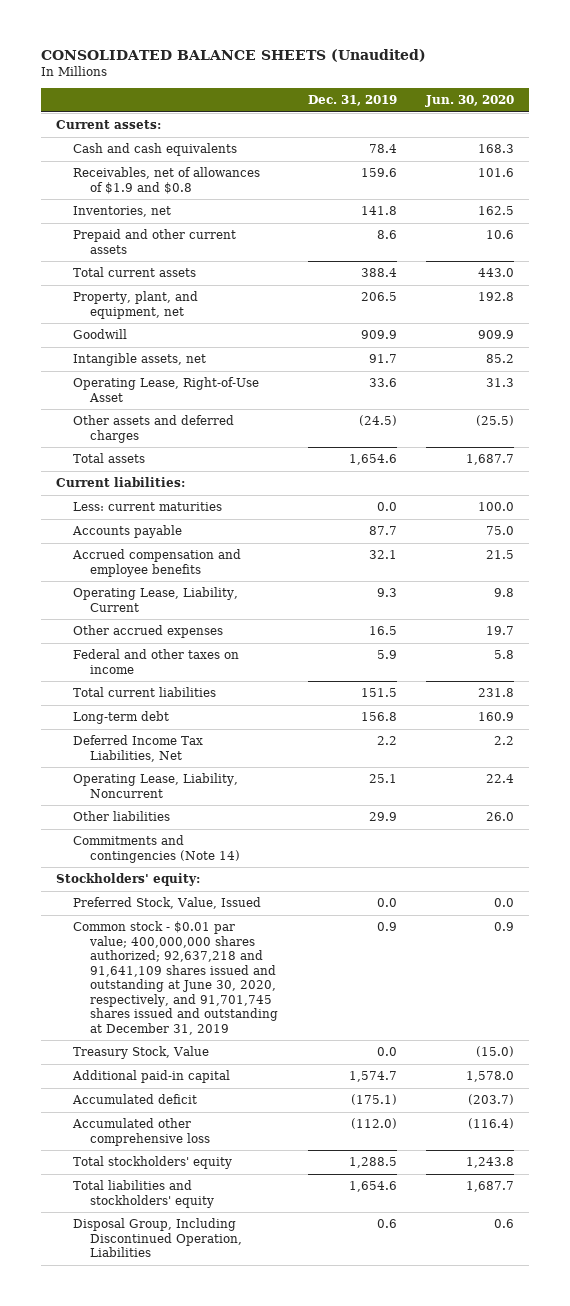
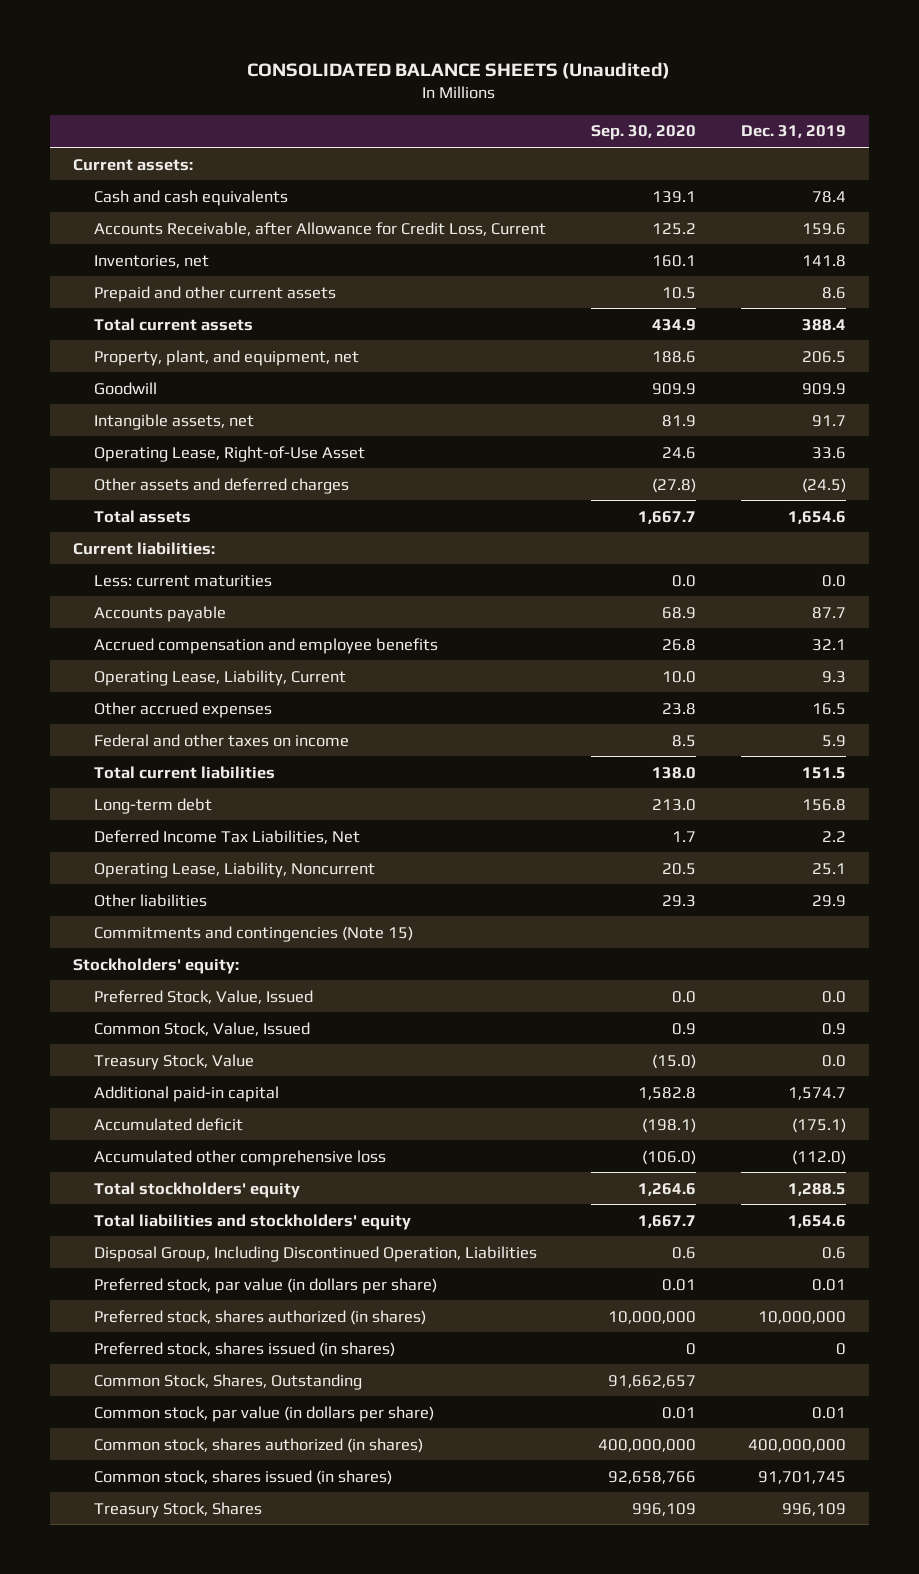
- | Dec. 31, 2019 | Jun. 30, 2020
+ | Sep. 30, 2020 | Dec. 31, 2019
- Receivables, net of allowances of $1.9 and $0.8 | 159.6 | 101.6
+ Accounts Receivable, after Allowance for Credit Loss, Current | 125.2 | 159.6
- Commitments and contingencies (Note 14)
+ Commitments and contingencies (Note 15)
- Common stock - $0.01 par value; 400,000,000 shares authorized; 92,637,218 and 91,641,109 shares issued and outstanding at June 30, 2020, respectively, and 91,701,745 shares issued and outstanding at December 31, 2019 | 0.9 | 0.9
+ Common Stock, Value, Issued | 0.9 | 0.9
+ Preferred stock, par value (in dollars per share) | 0.01 | 0.01
+ Preferred stock, shares authorized (in shares) | 10,000,000 | 10,000,000
+ Preferred stock, shares issued (in shares) | 0 | 0
+ Common Stock, Shares, Outstanding | 91,662,657 |
+ Common stock, par value (in dollars per share) | 0.01 | 0.01
+ Common stock, shares authorized (in shares) | 400,000,000 | 400,000,000
+ Common stock, shares issued (in shares) | 92,658,766 | 91,701,745
+ Treasury Stock, Shares | 996,109 | 996,109

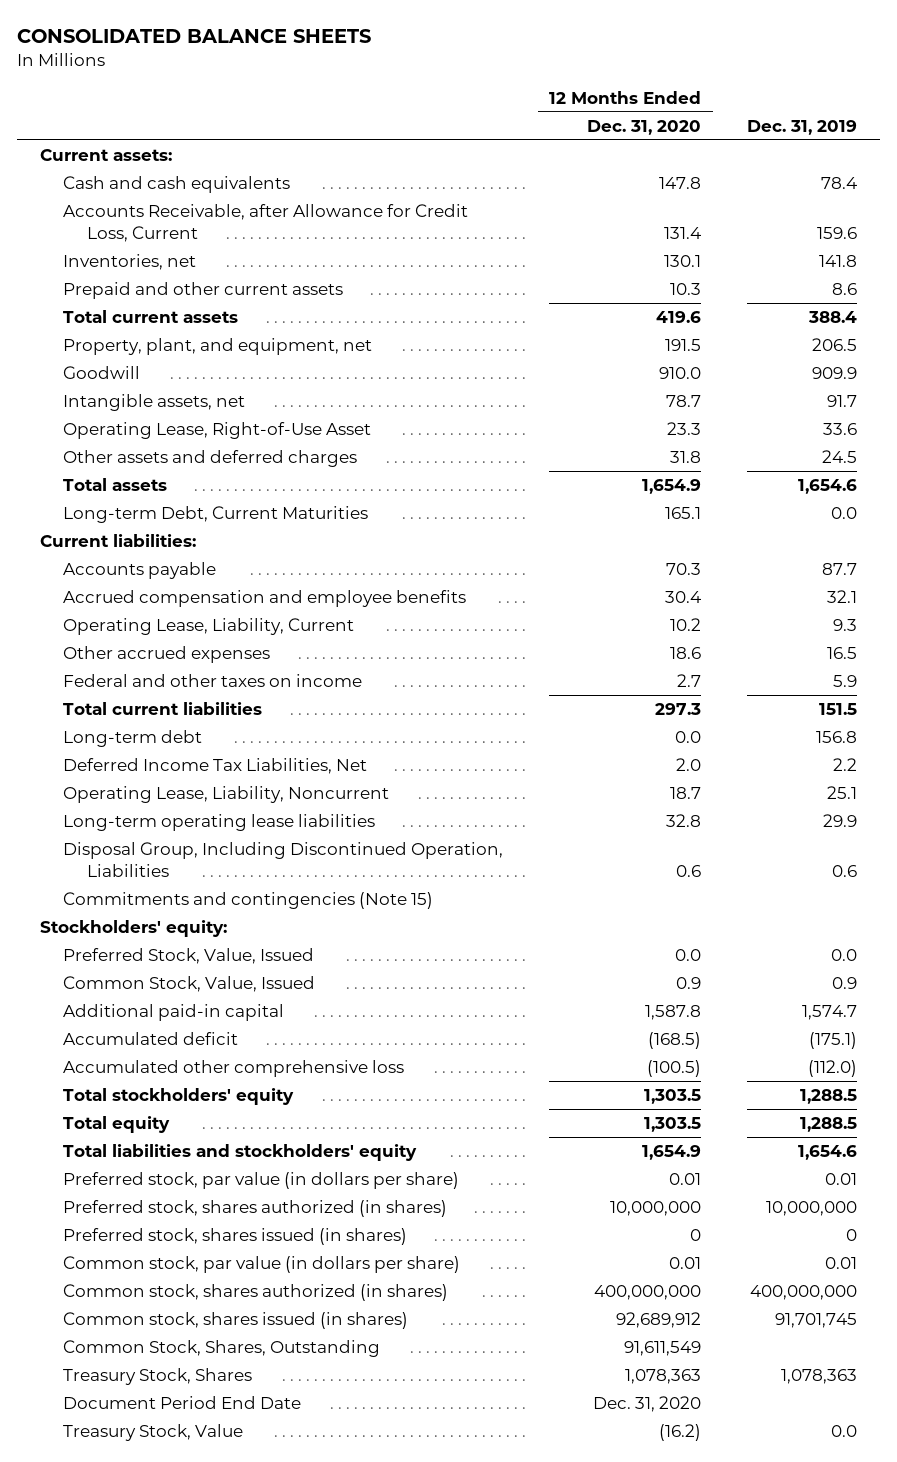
- CONSOLIDATED BALANCE SHEETS (Unaudited)
+ CONSOLIDATED BALANCE SHEETS
- | Sep. 30, 2020 | Dec. 31, 2019
+ | 12 Months Ended Dec. 31, 2020 | Dec. 31, 2019
- Other assets and deferred charges | (27.8) | (24.5)
+ Other assets and deferred charges | 31.8 | 24.5
+ Long-term Debt, Current Maturities | 165.1 | 0.0
- Less: current maturities | 0.0 | 0.0
- Other liabilities | 29.3 | 29.9
+ Long-term operating lease liabilities | 32.8 | 29.9
moved up: Disposal Group, Including Discontinued Operation, Liabilities | 0.6 | 0.6
+ Total equity | 1,303.5 | 1,288.5
- Treasury Stock, Shares | 996,109 | 996,109
moved down: Common Stock, Shares, Outstanding | 91,611,549 |
+ Treasury Stock, Shares | 1,078,363 | 1,078,363
+ Document Period End Date | Dec. 31, 2020 |
moved down: Treasury Stock, Value | (16.2) | 0.0

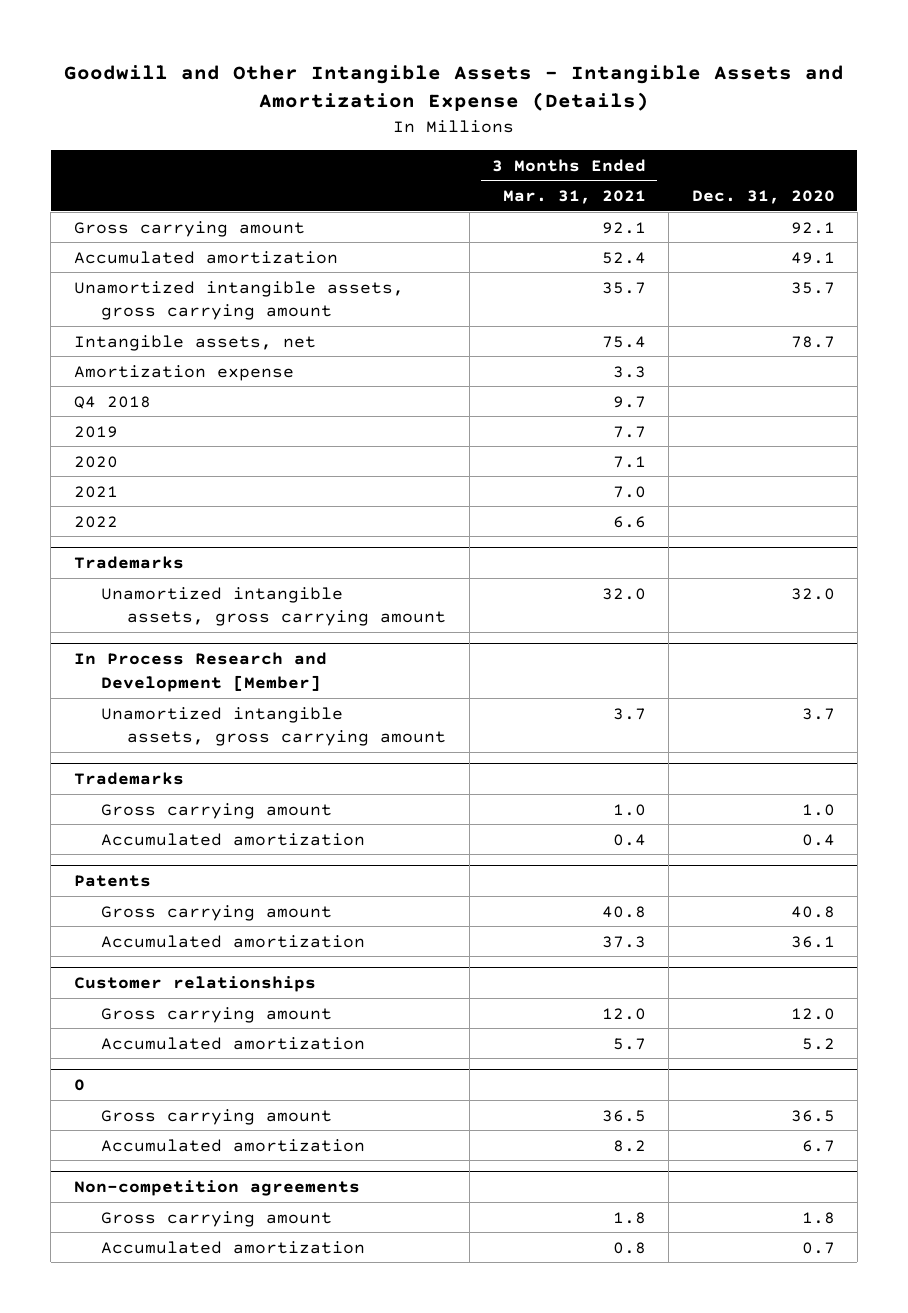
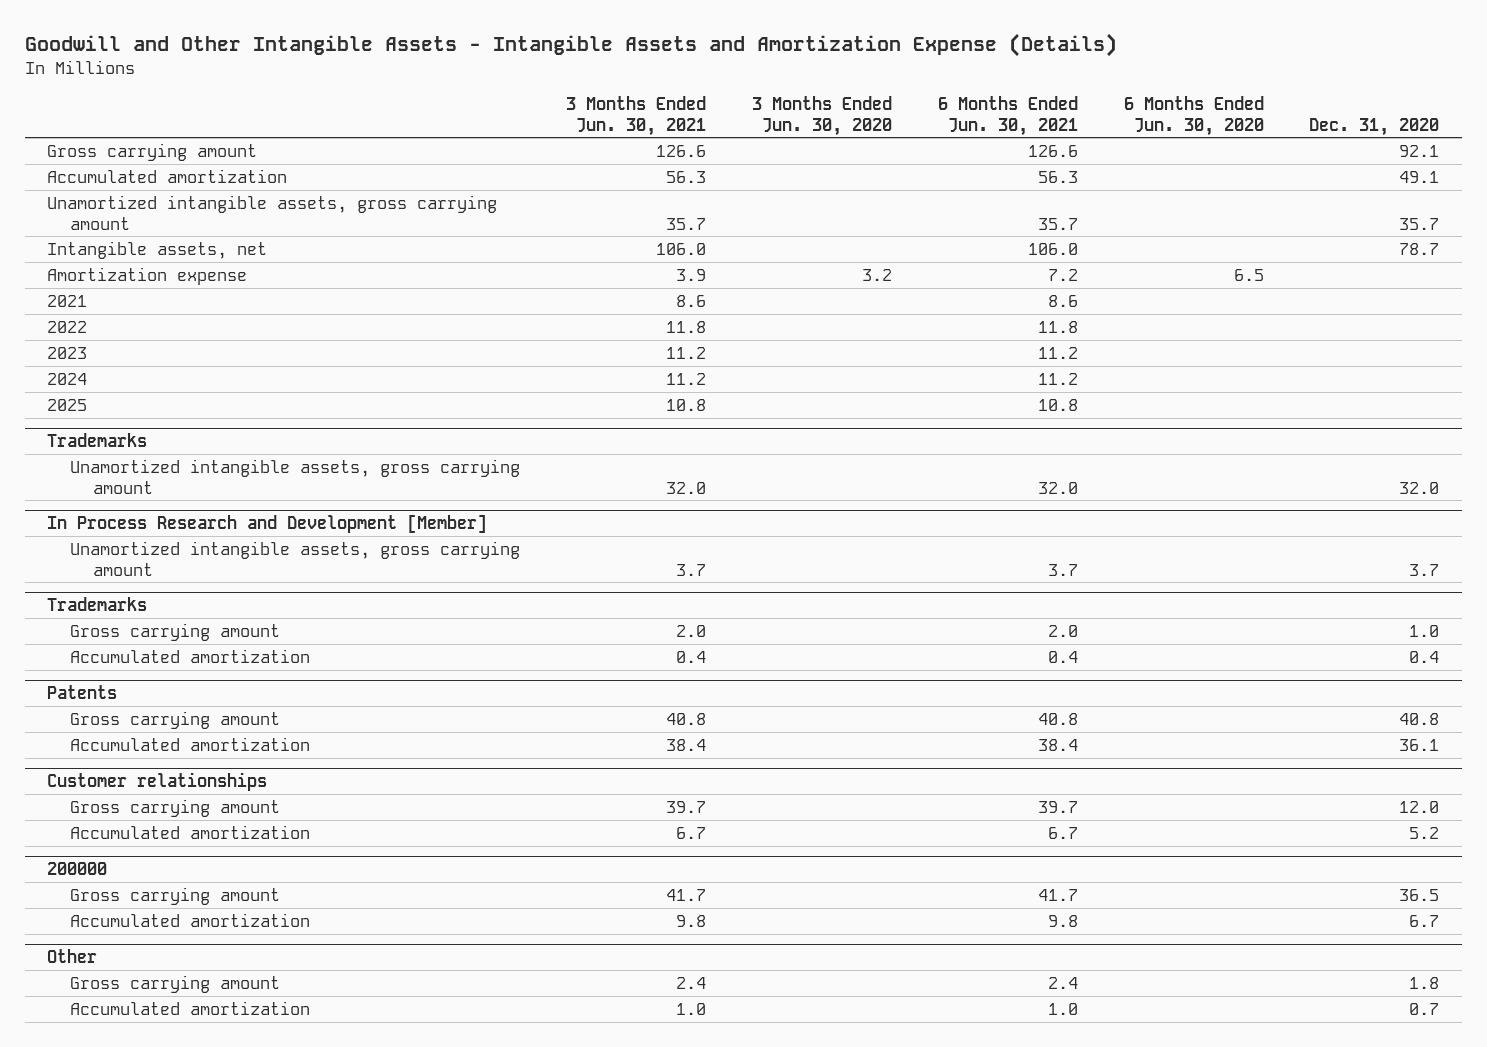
- | 3 Months Ended Mar. 31, 2021 | Dec. 31, 2020
+ | 3 Months Ended Jun. 30, 2021 | 3 Months Ended Jun. 30, 2020 | 6 Months Ended Jun. 30, 2021 | 6 Months Ended Jun. 30, 2020 | Dec. 31, 2020
- Q4 2018 | 9.7 |
- 2019 | 7.7 |
- 2020 | 7.1 |
+ 2023 | 11.2 | | 11.2 | |
+ 2024 | 11.2 | | 11.2 | |
+ 2025 | 10.8 | | 10.8 | |
- 0
+ 200000
- Non-competition agreements
+ Other

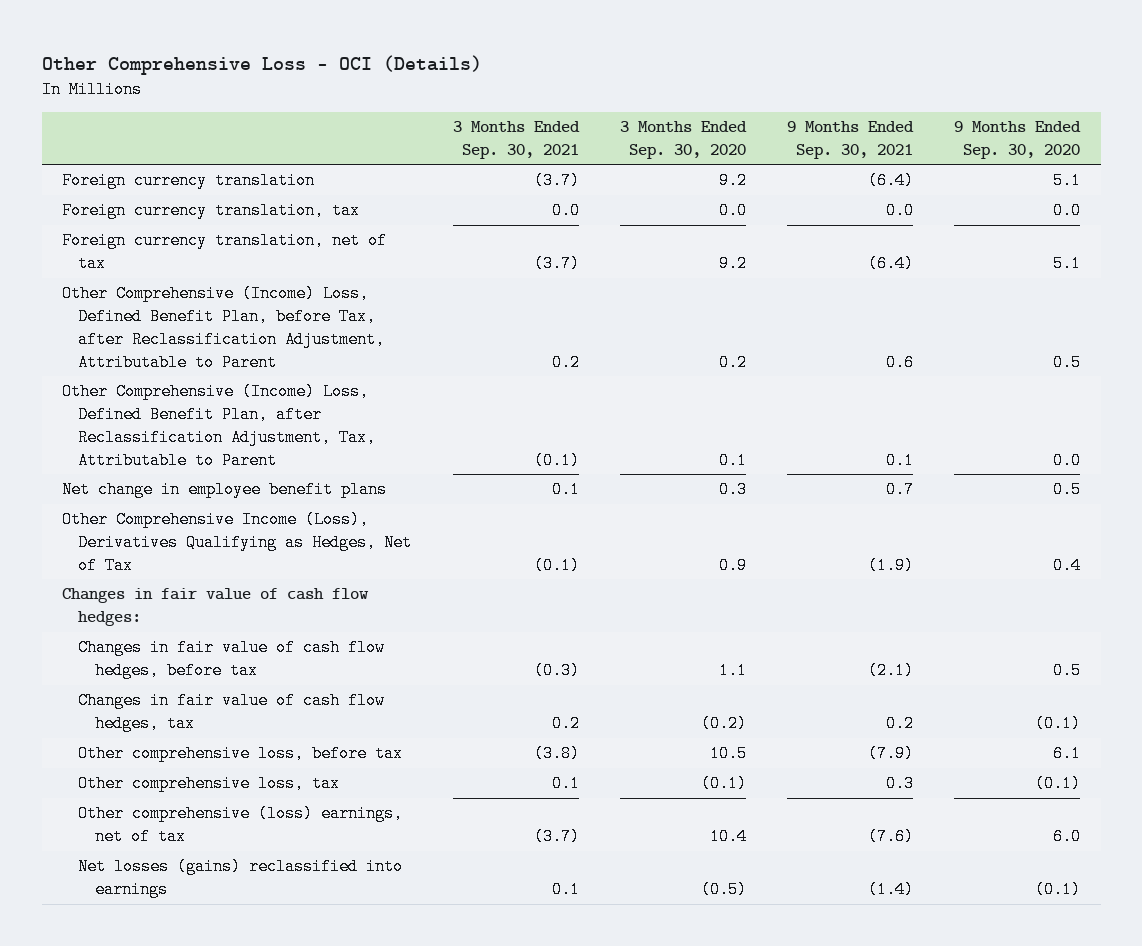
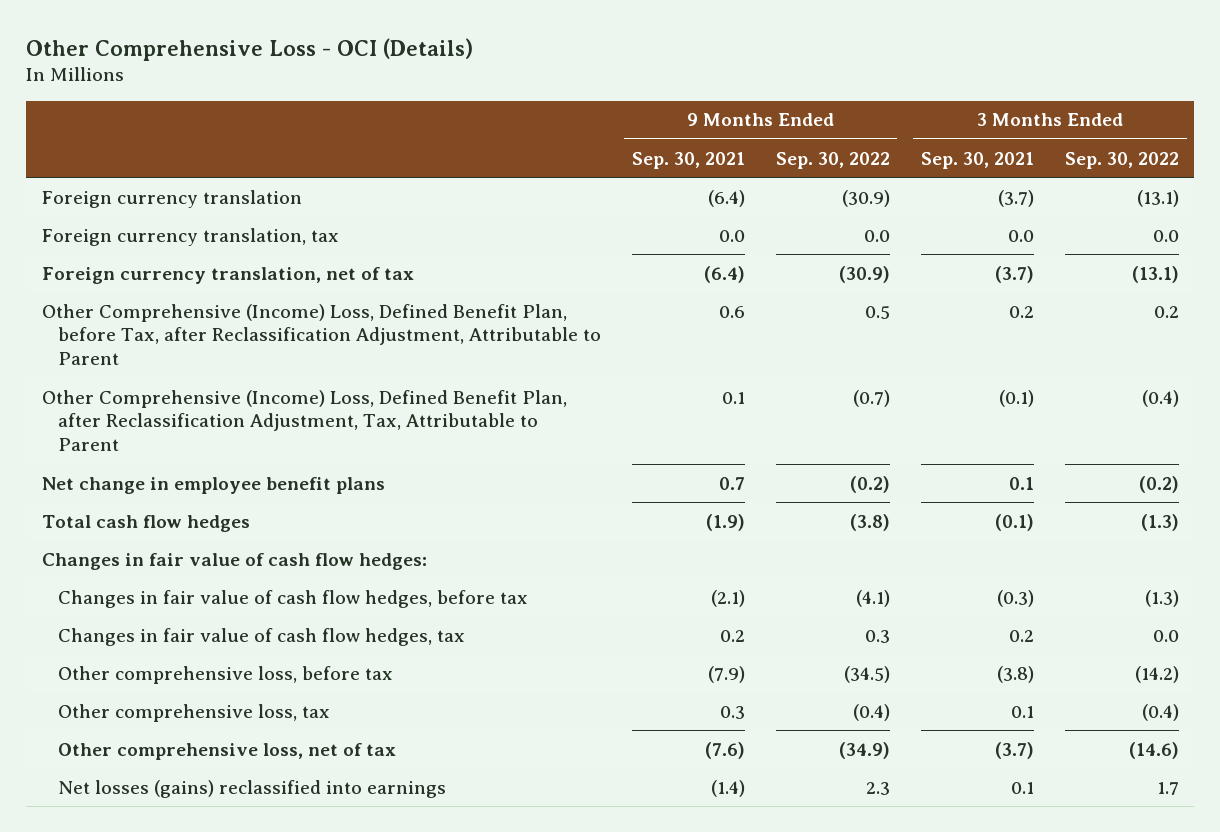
- | 3 Months Ended Sep. 30, 2021 | 3 Months Ended Sep. 30, 2020 | 9 Months Ended Sep. 30, 2021 | 9 Months Ended Sep. 30, 2020
+ | 9 Months Ended Sep. 30, 2021 | 9 Months Ended Sep. 30, 2022 | 3 Months Ended Sep. 30, 2021 | 3 Months Ended Sep. 30, 2022
- Other Comprehensive Income (Loss), Derivatives Qualifying as Hedges, Net of Tax | (0.1) | 0.9 | (1.9) | 0.4
+ Total cash flow hedges | (1.9) | (3.8) | (0.1) | (1.3)
- Other comprehensive (loss) earnings, net of tax | (3.7) | 10.4 | (7.6) | 6.0
+ Other comprehensive loss, net of tax | (7.6) | (34.9) | (3.7) | (14.6)

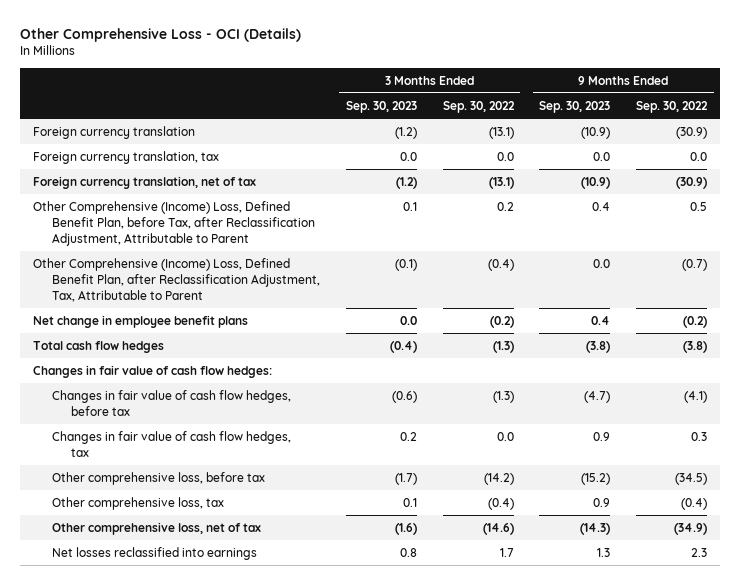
- | 9 Months Ended Sep. 30, 2021 | 9 Months Ended Sep. 30, 2022 | 3 Months Ended Sep. 30, 2021 | 3 Months Ended Sep. 30, 2022
+ | 3 Months Ended Sep. 30, 2023 | 3 Months Ended Sep. 30, 2022 | 9 Months Ended Sep. 30, 2023 | 9 Months Ended Sep. 30, 2022
- Net losses (gains) reclassified into earnings | (1.4) | 2.3 | 0.1 | 1.7
+ Net losses reclassified into earnings | 0.8 | 1.7 | 1.3 | 2.3

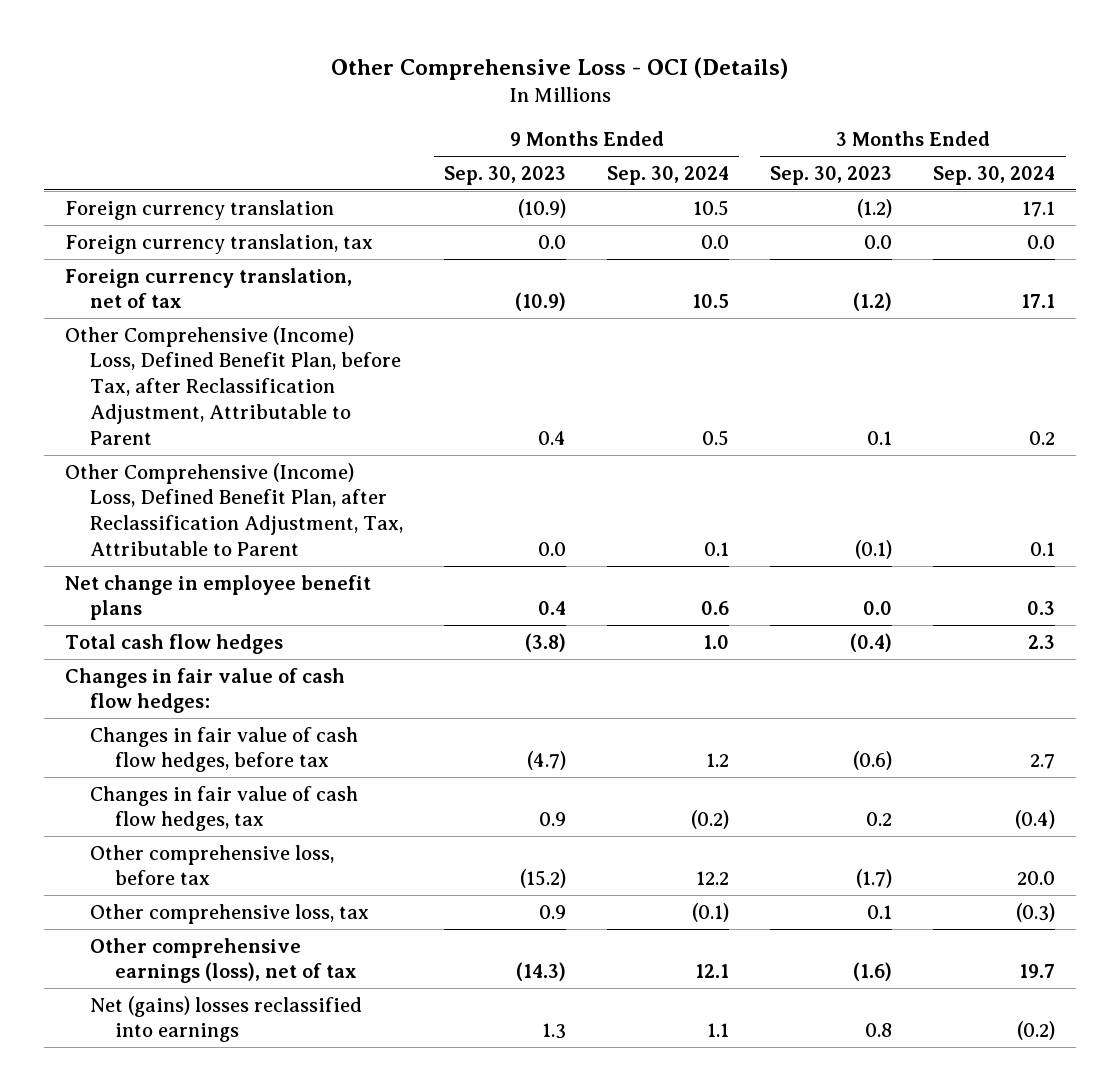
- | 3 Months Ended Sep. 30, 2023 | 3 Months Ended Sep. 30, 2022 | 9 Months Ended Sep. 30, 2023 | 9 Months Ended Sep. 30, 2022
+ | 9 Months Ended Sep. 30, 2023 | 9 Months Ended Sep. 30, 2024 | 3 Months Ended Sep. 30, 2023 | 3 Months Ended Sep. 30, 2024
- Other comprehensive loss, net of tax | (1.6) | (14.6) | (14.3) | (34.9)
- Net losses reclassified into earnings | 0.8 | 1.7 | 1.3 | 2.3
+ Other comprehensive earnings (loss), net of tax | (14.3) | 12.1 | (1.6) | 19.7
+ Net (gains) losses reclassified into earnings | 1.3 | 1.1 | 0.8 | (0.2)

